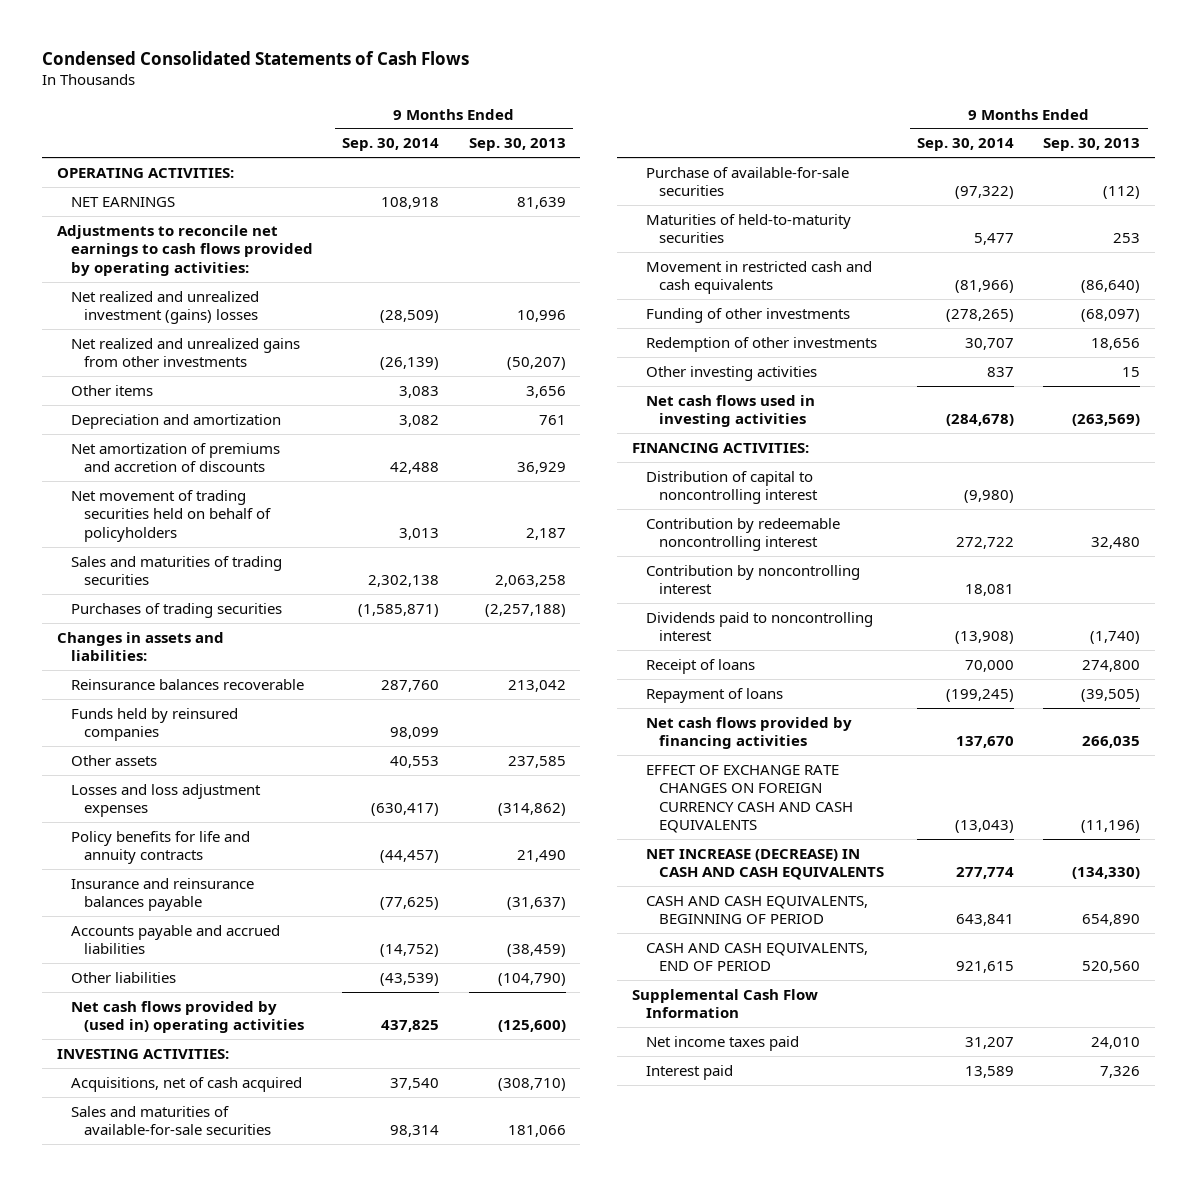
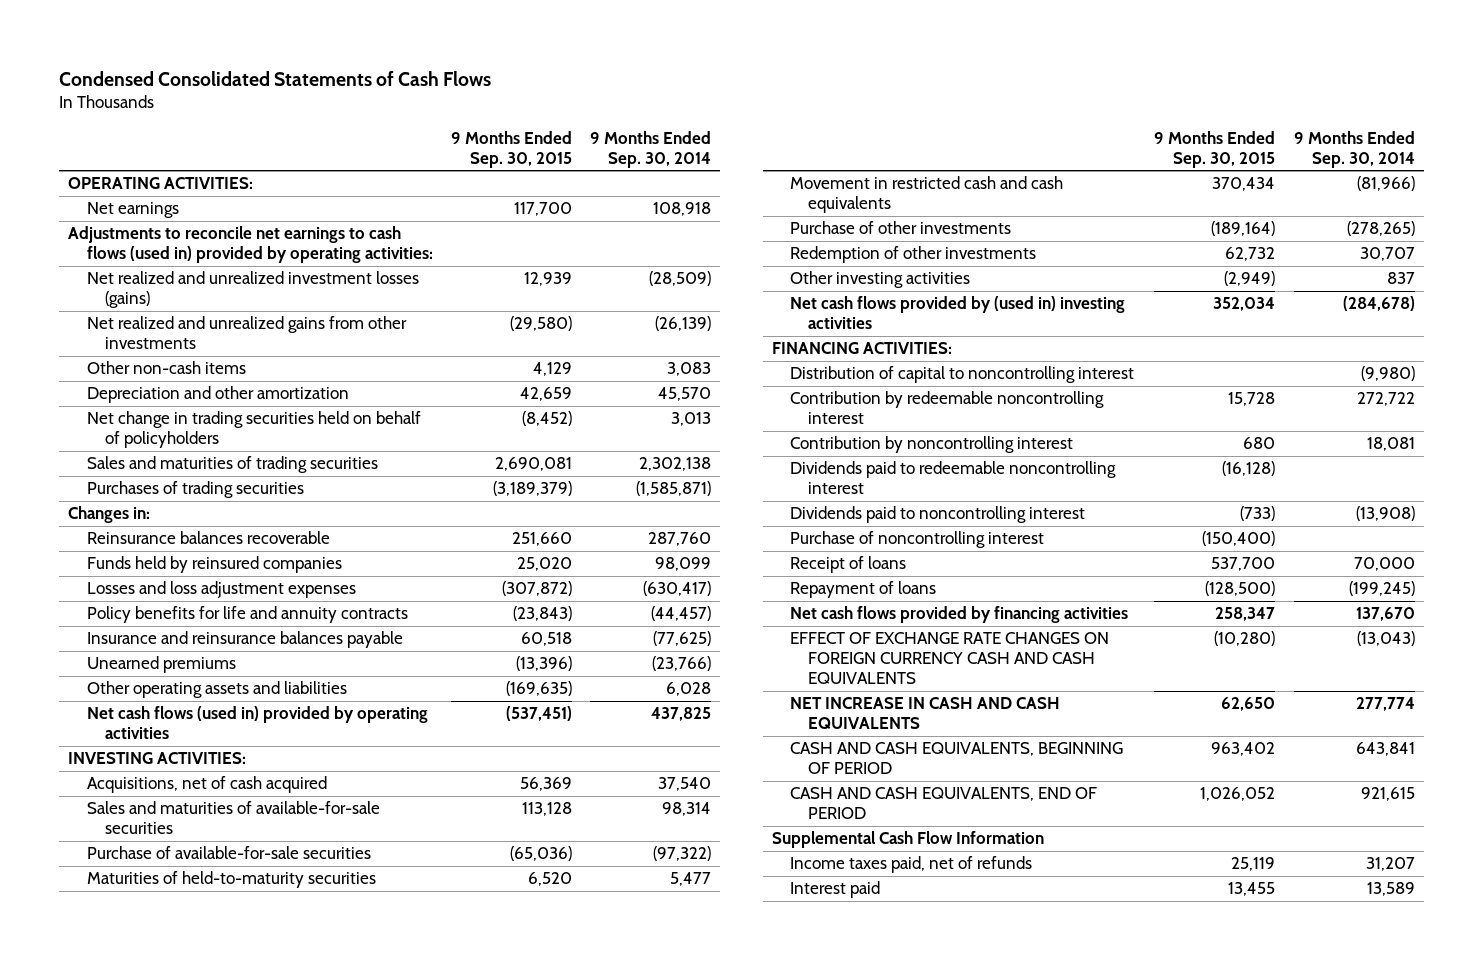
- | 9 Months Ended Sep. 30, 2014 | 9 Months Ended Sep. 30, 2013
+ | 9 Months Ended Sep. 30, 2015 | 9 Months Ended Sep. 30, 2014
- NET EARNINGS | 108,918 | 81,639
- Adjustments to reconcile net earnings to cash flows provided by operating activities:
- Net realized and unrealized investment (gains) losses | (28,509) | 10,996
+ Net earnings | 117,700 | 108,918
+ Adjustments to reconcile net earnings to cash flows (used in) provided by operating activities:
+ Net realized and unrealized investment losses (gains) | 12,939 | (28,509)
- Other items | 3,083 | 3,656
- Depreciation and amortization | 3,082 | 761
- Net amortization of premiums and accretion of discounts | 42,488 | 36,929
- Net movement of trading securities held on behalf of policyholders | 3,013 | 2,187
+ Other non-cash items | 4,129 | 3,083
+ Depreciation and other amortization | 42,659 | 45,570
+ Net change in trading securities held on behalf of policyholders | (8,452) | 3,013
- Changes in assets and liabilities:
+ Changes in:
- Other assets | 40,553 | 237,585
- Accounts payable and accrued liabilities | (14,752) | (38,459)
- Other liabilities | (43,539) | (104,790)
- Net cash flows provided by (used in) operating activities | 437,825 | (125,600)
+ Unearned premiums | (13,396) | (23,766)
+ Other operating assets and liabilities | (169,635) | 6,028
+ Net cash flows (used in) provided by operating activities | (537,451) | 437,825
- Funding of other investments | (278,265) | (68,097)
+ Purchase of other investments | (189,164) | (278,265)
- Net cash flows used in investing activities | (284,678) | (263,569)
+ Net cash flows provided by (used in) investing activities | 352,034 | (284,678)
+ Dividends paid to redeemable noncontrolling interest | (16,128) |
+ Purchase of noncontrolling interest | (150,400) |
- NET INCREASE (DECREASE) IN CASH AND CASH EQUIVALENTS | 277,774 | (134,330)
+ NET INCREASE IN CASH AND CASH EQUIVALENTS | 62,650 | 277,774
- Net income taxes paid | 31,207 | 24,010
+ Income taxes paid, net of refunds | 25,119 | 31,207

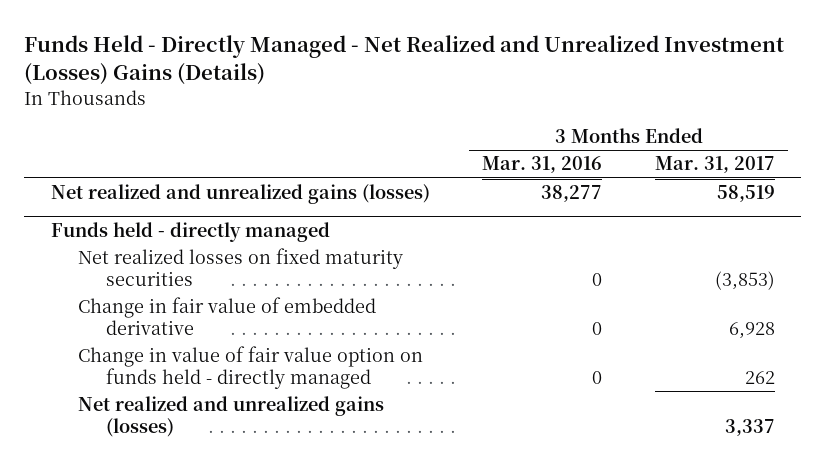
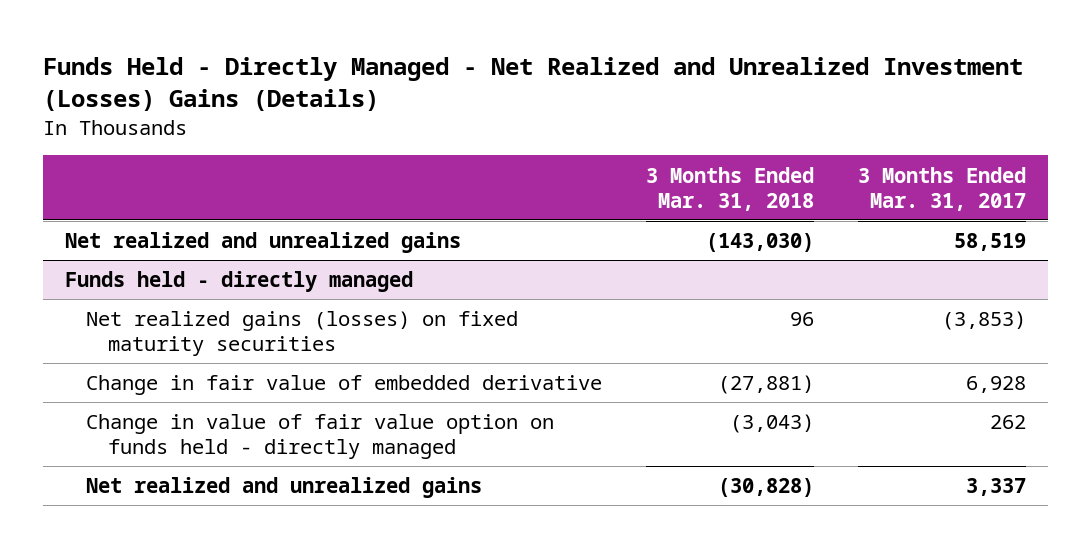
- | 3 Months Ended Mar. 31, 2016 | 3 Months Ended Mar. 31, 2017
+ | 3 Months Ended Mar. 31, 2018 | 3 Months Ended Mar. 31, 2017
- Net realized and unrealized gains (losses) | 38,277 | 58,519
+ Net realized and unrealized gains | (143,030) | 58,519
@ Funds held - directly managed
- Net realized losses on fixed maturity securities | 0 | (3,853)
+ Net realized gains (losses) on fixed maturity securities | 96 | (3,853)
- Net realized and unrealized gains (losses) | | 3,337
+ Net realized and unrealized gains | (30,828) | 3,337

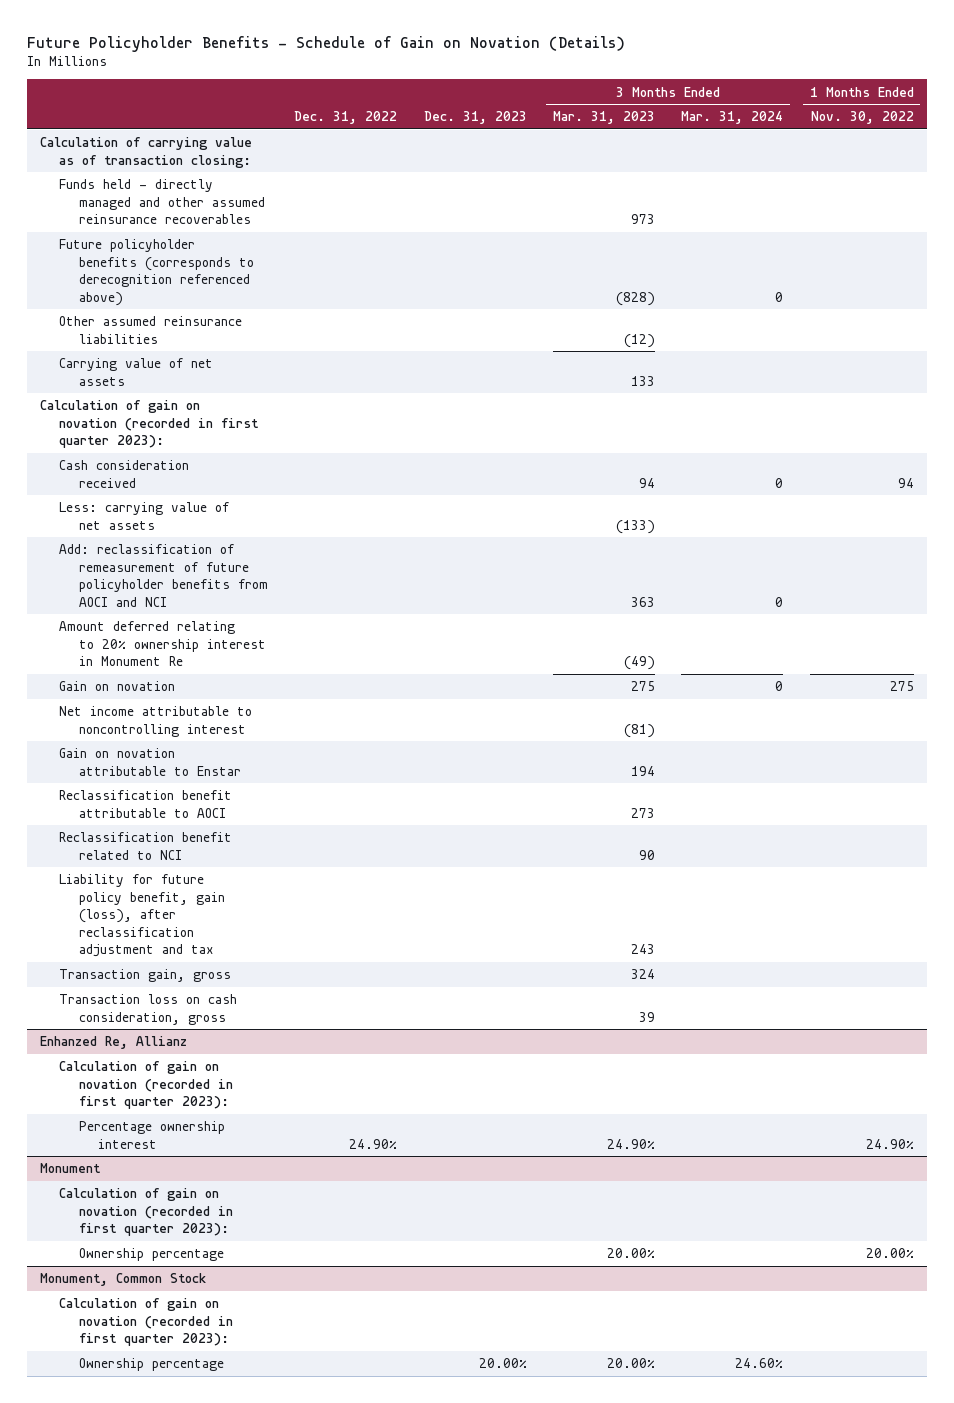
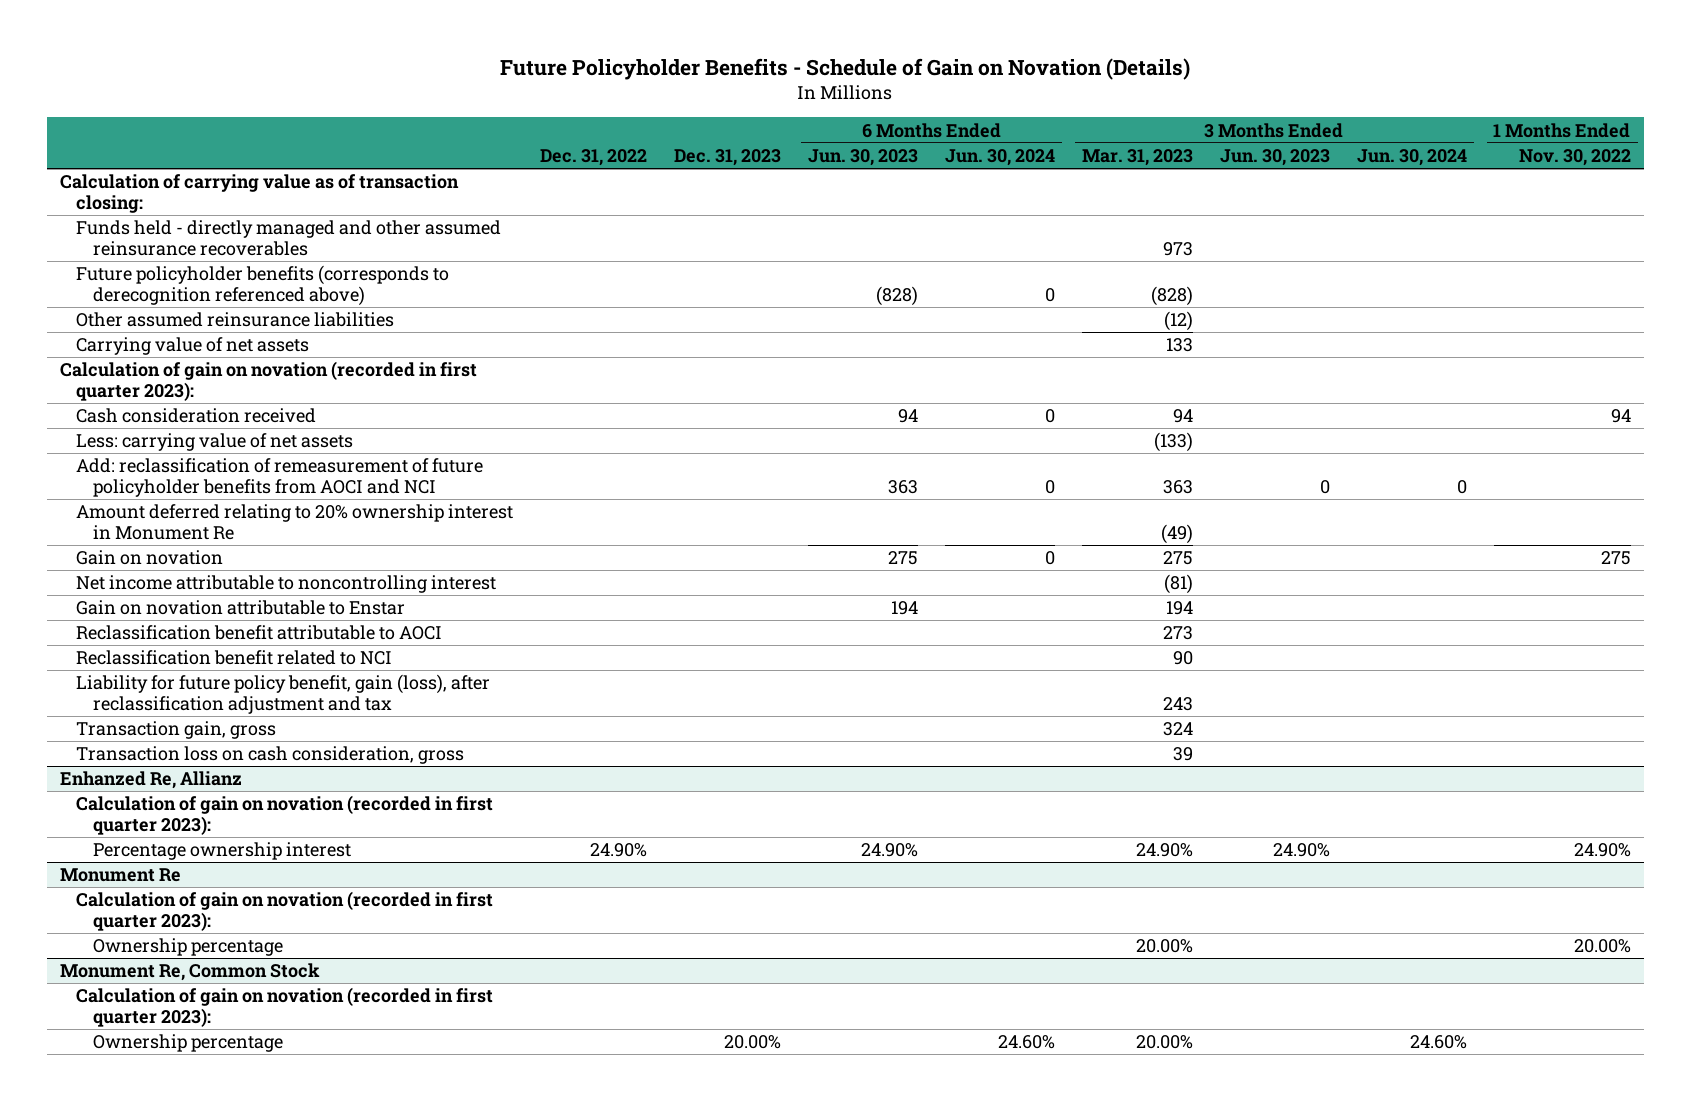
- | Dec. 31, 2022 | Dec. 31, 2023 | 3 Months Ended Mar. 31, 2023 | 3 Months Ended Mar. 31, 2024 | 1 Months Ended Nov. 30, 2022
+ | Dec. 31, 2022 | Dec. 31, 2023 | 6 Months Ended Jun. 30, 2023 | 6 Months Ended Jun. 30, 2024 | 3 Months Ended Mar. 31, 2023 | 3 Months Ended Jun. 30, 2023 | 3 Months Ended Jun. 30, 2024 | 1 Months Ended Nov. 30, 2022
- Monument
+ Monument Re
- Monument, Common Stock
+ Monument Re, Common Stock

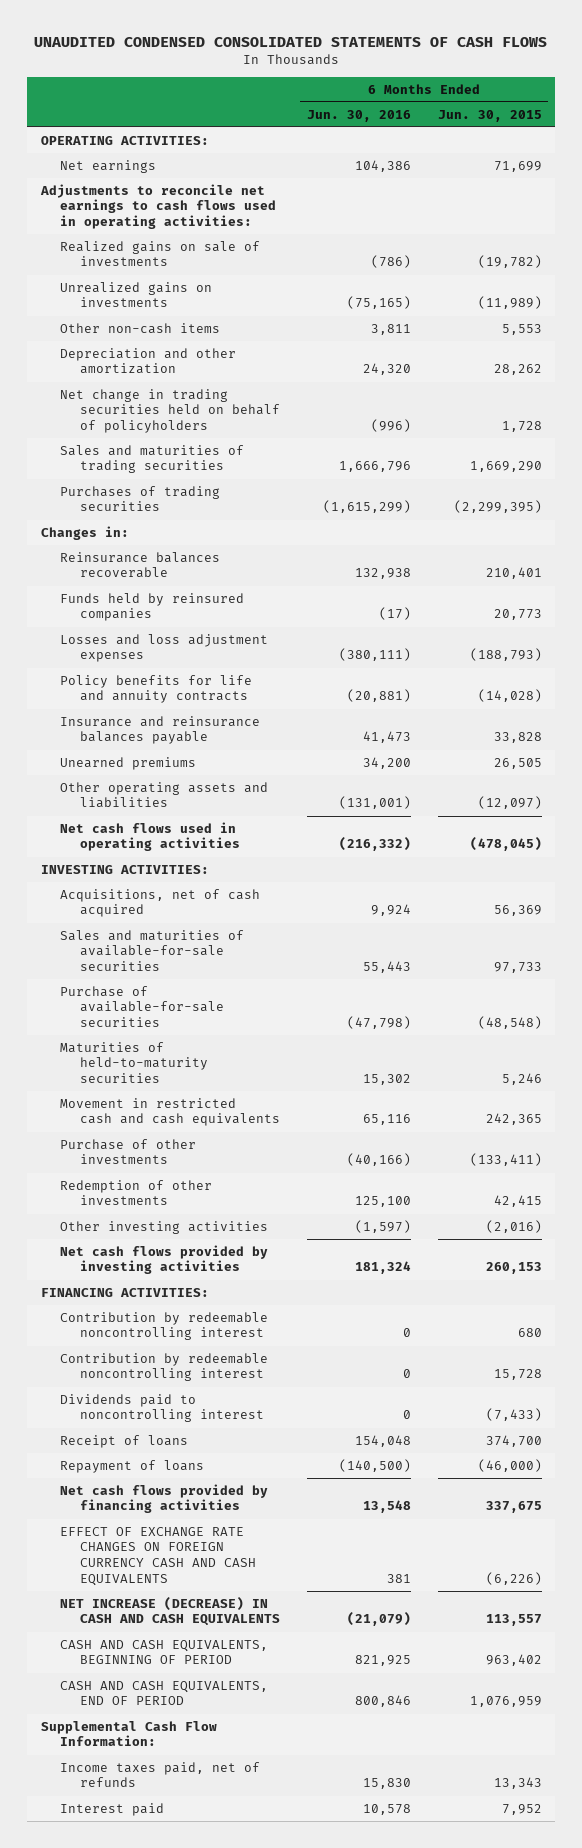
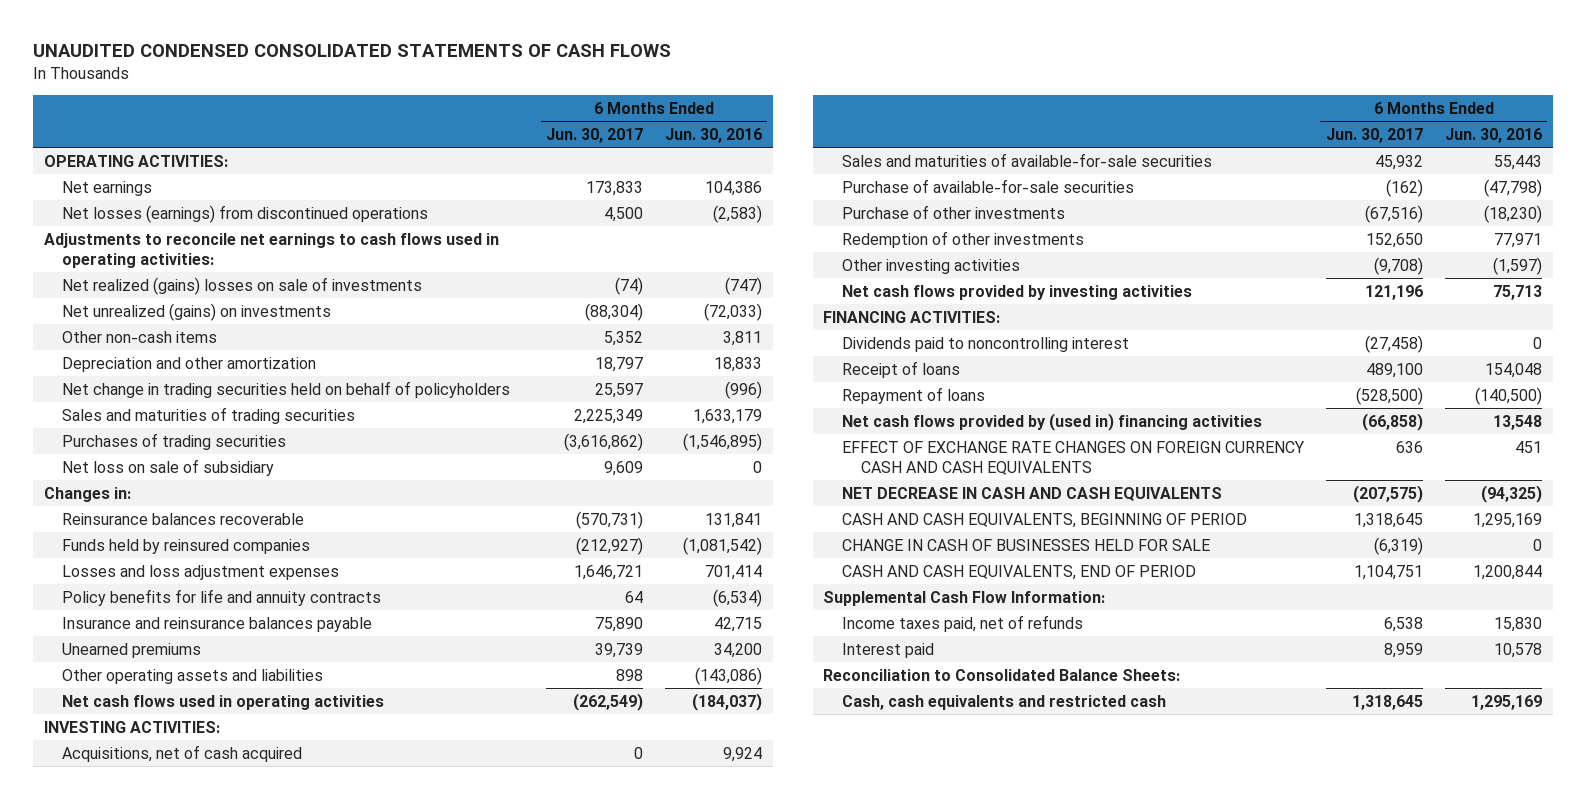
- | 6 Months Ended Jun. 30, 2016 | 6 Months Ended Jun. 30, 2015
+ | 6 Months Ended Jun. 30, 2017 | 6 Months Ended Jun. 30, 2016
+ Net losses (earnings) from discontinued operations | 4,500 | (2,583)
- Realized gains on sale of investments | (786) | (19,782)
- Unrealized gains on investments | (75,165) | (11,989)
+ Net realized (gains) losses on sale of investments | (74) | (747)
+ Net unrealized (gains) on investments | (88,304) | (72,033)
- Depreciation and other amortization | 24,320 | 28,262
+ Depreciation and other amortization | 18,797 | 18,833
- Sales and maturities of trading securities | 1,666,796 | 1,669,290
- Purchases of trading securities | (1,615,299) | (2,299,395)
+ Sales and maturities of trading securities | 2,225,349 | 1,633,179
+ Purchases of trading securities | (3,616,862) | (1,546,895)
+ Net loss on sale of subsidiary | 9,609 | 0
- Reinsurance balances recoverable | 132,938 | 210,401
- Funds held by reinsured companies | (17) | 20,773
- Losses and loss adjustment expenses | (380,111) | (188,793)
- Policy benefits for life and annuity contracts | (20,881) | (14,028)
- Insurance and reinsurance balances payable | 41,473 | 33,828
+ Reinsurance balances recoverable | (570,731) | 131,841
+ Funds held by reinsured companies | (212,927) | (1,081,542)
+ Losses and loss adjustment expenses | 1,646,721 | 701,414
+ Policy benefits for life and annuity contracts | 64 | (6,534)
+ Insurance and reinsurance balances payable | 75,890 | 42,715
- Other operating assets and liabilities | (131,001) | (12,097)
- Net cash flows used in operating activities | (216,332) | (478,045)
+ Other operating assets and liabilities | 898 | (143,086)
+ Net cash flows used in operating activities | (262,549) | (184,037)
- Maturities of held-to-maturity securities | 15,302 | 5,246
- Movement in restricted cash and cash equivalents | 65,116 | 242,365
- Purchase of other investments | (40,166) | (133,411)
- Redemption of other investments | 125,100 | 42,415
+ Purchase of other investments | (67,516) | (18,230)
+ Redemption of other investments | 152,650 | 77,971
- Net cash flows provided by investing activities | 181,324 | 260,153
+ Net cash flows provided by investing activities | 121,196 | 75,713
- Contribution by redeemable noncontrolling interest | 0 | 680
- Contribution by redeemable noncontrolling interest | 0 | 15,728
- Net cash flows provided by financing activities | 13,548 | 337,675
- EFFECT OF EXCHANGE RATE CHANGES ON FOREIGN CURRENCY CASH AND CASH EQUIVALENTS | 381 | (6,226)
- NET INCREASE (DECREASE) IN CASH AND CASH EQUIVALENTS | (21,079) | 113,557
- CASH AND CASH EQUIVALENTS, BEGINNING OF PERIOD | 821,925 | 963,402
- CASH AND CASH EQUIVALENTS, END OF PERIOD | 800,846 | 1,076,959
+ Net cash flows provided by (used in) financing activities | (66,858) | 13,548
+ EFFECT OF EXCHANGE RATE CHANGES ON FOREIGN CURRENCY CASH AND CASH EQUIVALENTS | 636 | 451
+ NET DECREASE IN CASH AND CASH EQUIVALENTS | (207,575) | (94,325)
+ CASH AND CASH EQUIVALENTS, BEGINNING OF PERIOD | 1,318,645 | 1,295,169
+ CHANGE IN CASH OF BUSINESSES HELD FOR SALE | (6,319) | 0
+ CASH AND CASH EQUIVALENTS, END OF PERIOD | 1,104,751 | 1,200,844
+ Reconciliation to Consolidated Balance Sheets:
+ Cash, cash equivalents and restricted cash | 1,318,645 | 1,295,169

